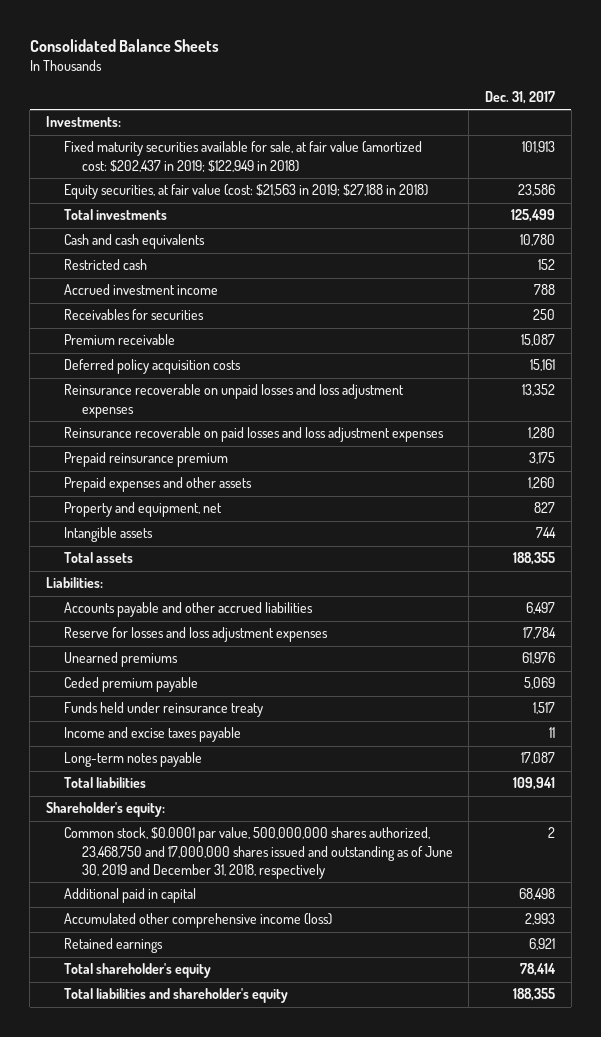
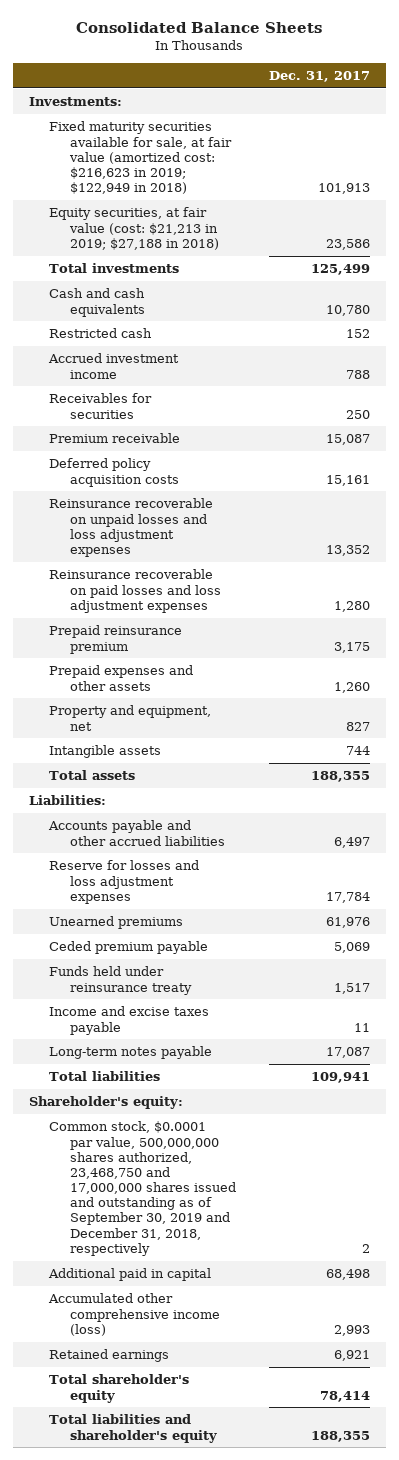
- Fixed maturity securities available for sale, at fair value (amortized cost: $202,437 in 2019; $122,949 in 2018) | 101,913
- Equity securities, at fair value (cost: $21,563 in 2019; $27,188 in 2018) | 23,586
+ Fixed maturity securities available for sale, at fair value (amortized cost: $216,623 in 2019; $122,949 in 2018) | 101,913
+ Equity securities, at fair value (cost: $21,213 in 2019; $27,188 in 2018) | 23,586
- Common stock, $0.0001 par value, 500,000,000 shares authorized, 23,468,750 and 17,000,000 shares issued and outstanding as of June 30, 2019 and December 31, 2018, respectively | 2
+ Common stock, $0.0001 par value, 500,000,000 shares authorized, 23,468,750 and 17,000,000 shares issued and outstanding as of September 30, 2019 and December 31, 2018, respectively | 2

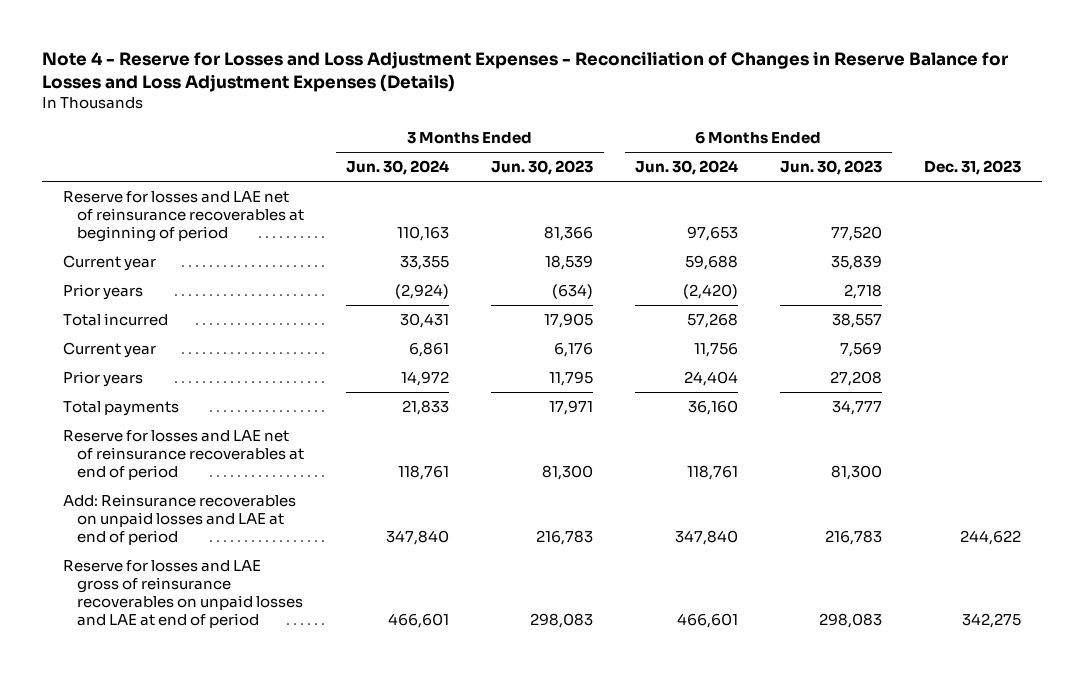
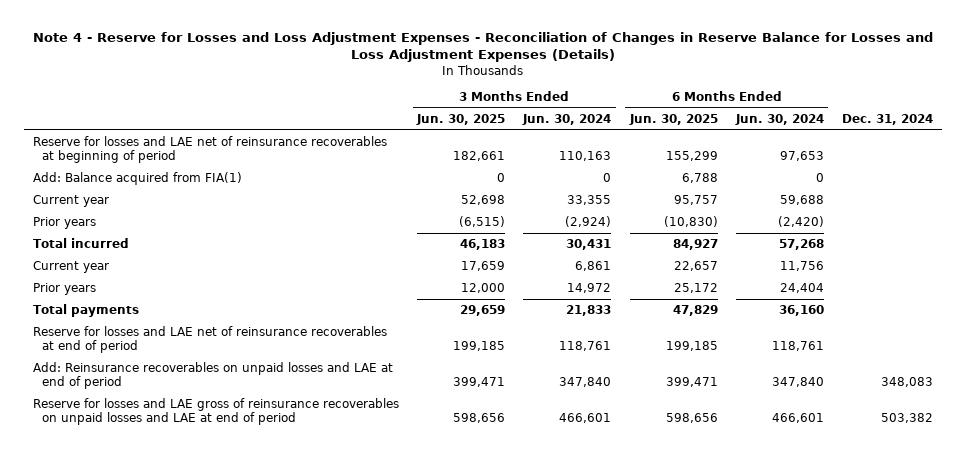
- | 3 Months Ended Jun. 30, 2024 | 3 Months Ended Jun. 30, 2023 | 6 Months Ended Jun. 30, 2024 | 6 Months Ended Jun. 30, 2023 | Dec. 31, 2023
+ | 3 Months Ended Jun. 30, 2025 | 3 Months Ended Jun. 30, 2024 | 6 Months Ended Jun. 30, 2025 | 6 Months Ended Jun. 30, 2024 | Dec. 31, 2024
+ Add: Balance acquired from FIA(1) | 0 | 0 | 6,788 | 0 |

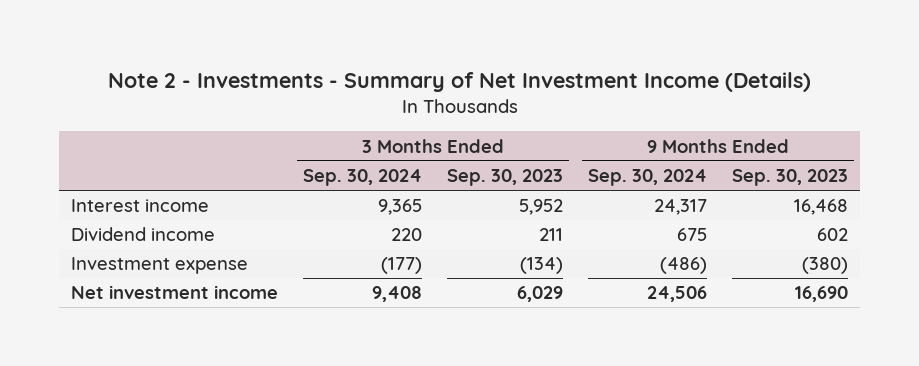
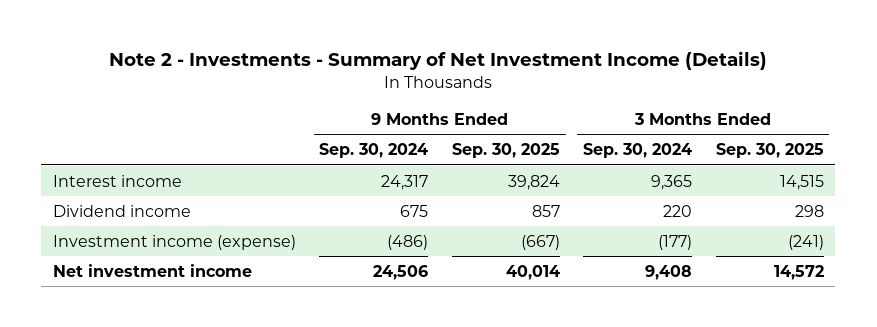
- | 3 Months Ended Sep. 30, 2024 | 3 Months Ended Sep. 30, 2023 | 9 Months Ended Sep. 30, 2024 | 9 Months Ended Sep. 30, 2023
+ | 9 Months Ended Sep. 30, 2024 | 9 Months Ended Sep. 30, 2025 | 3 Months Ended Sep. 30, 2024 | 3 Months Ended Sep. 30, 2025
- Investment expense | (177) | (134) | (486) | (380)
+ Investment income (expense) | (486) | (667) | (177) | (241)

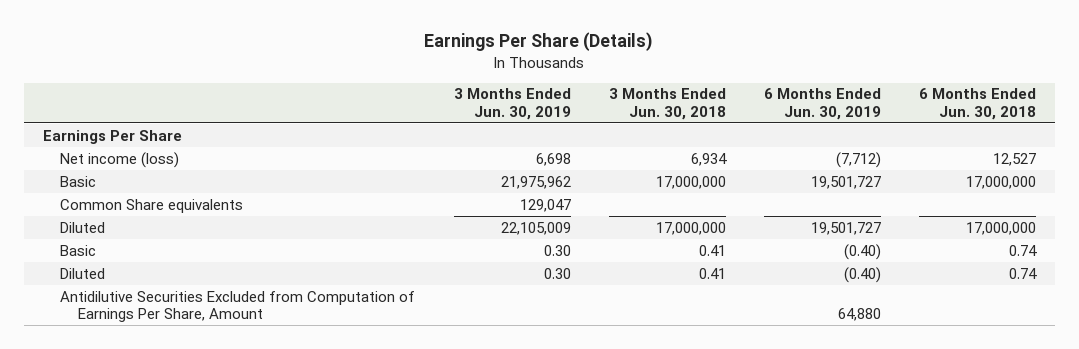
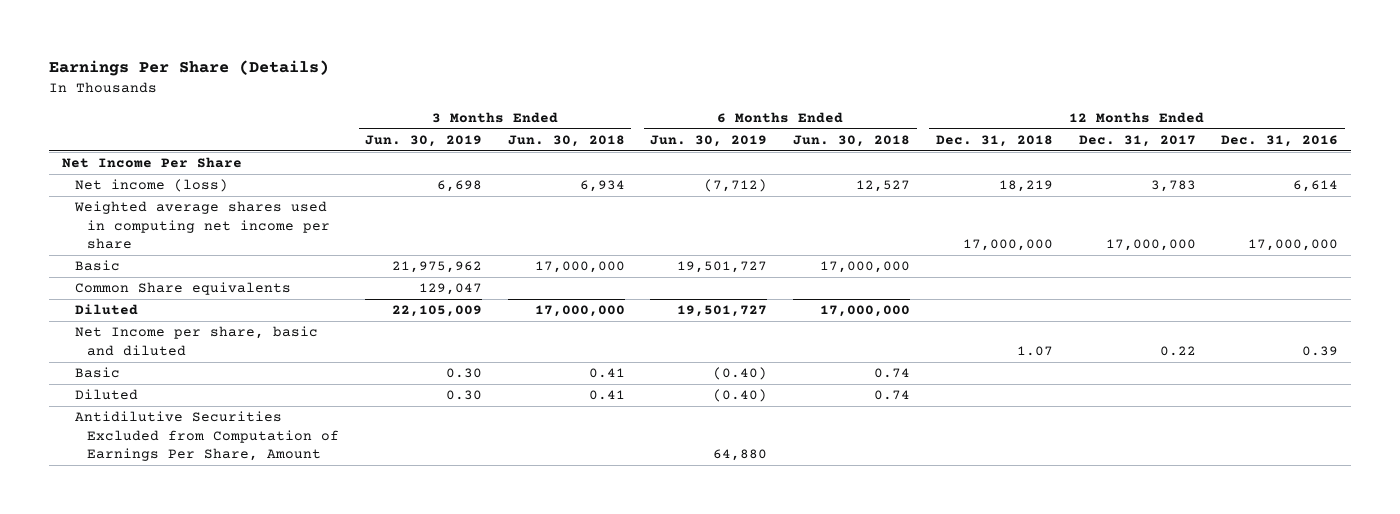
- | 3 Months Ended Jun. 30, 2019 | 3 Months Ended Jun. 30, 2018 | 6 Months Ended Jun. 30, 2019 | 6 Months Ended Jun. 30, 2018
+ | 3 Months Ended Jun. 30, 2019 | 3 Months Ended Jun. 30, 2018 | 6 Months Ended Jun. 30, 2019 | 6 Months Ended Jun. 30, 2018 | 12 Months Ended Dec. 31, 2018 | 12 Months Ended Dec. 31, 2017 | 12 Months Ended Dec. 31, 2016
- Earnings Per Share
+ Net Income Per Share
+ Weighted average shares used in computing net income per share | | | | | 17,000,000 | 17,000,000 | 17,000,000
+ Net Income per share, basic and diluted | | | | | 1.07 | 0.22 | 0.39

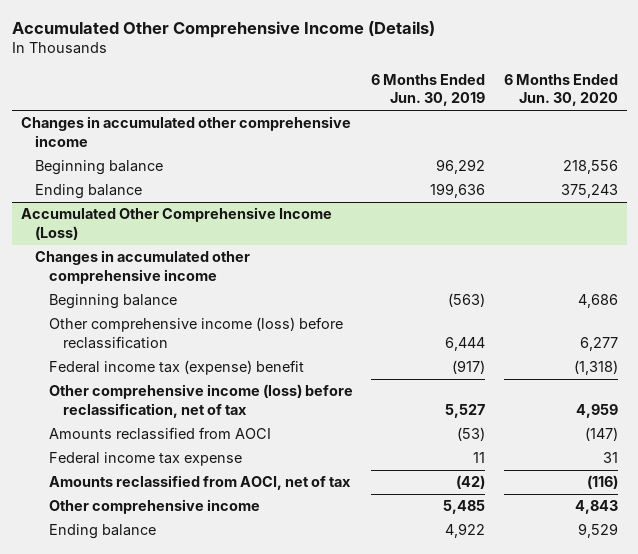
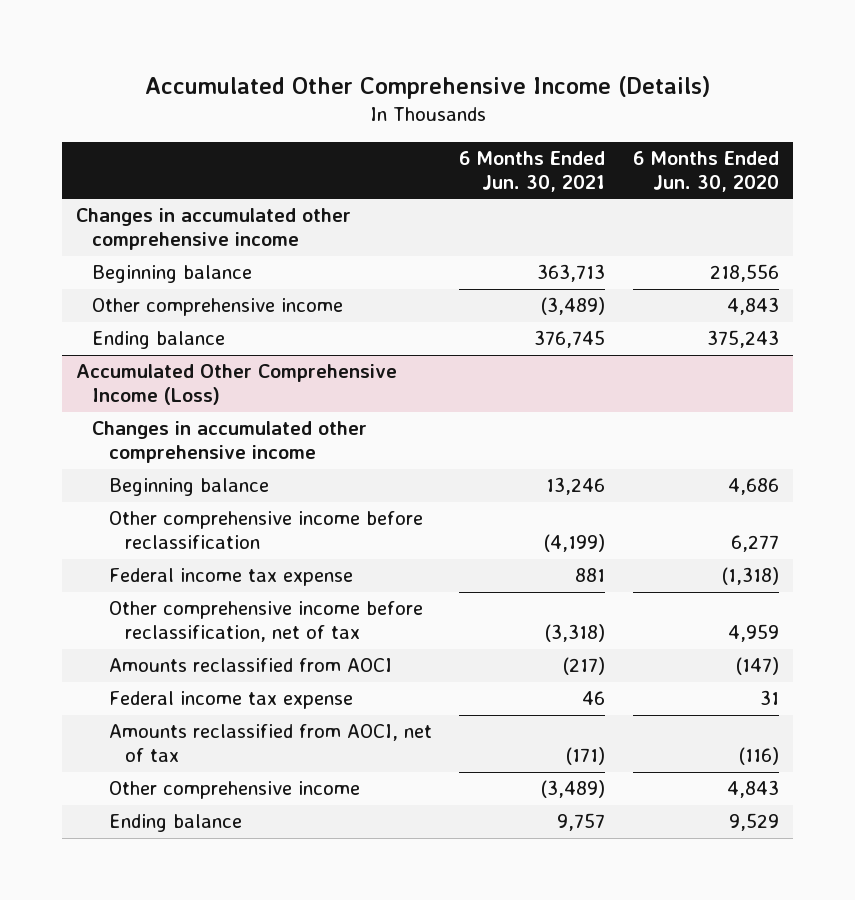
- | 6 Months Ended Jun. 30, 2019 | 6 Months Ended Jun. 30, 2020
+ | 6 Months Ended Jun. 30, 2021 | 6 Months Ended Jun. 30, 2020
+ Other comprehensive income | (3,489) | 4,843
@ Accumulated Other Comprehensive Income (Loss)
- Other comprehensive income (loss) before reclassification | 6,444 | 6,277
- Federal income tax (expense) benefit | (917) | (1,318)
- Other comprehensive income (loss) before reclassification, net of tax | 5,527 | 4,959
+ Other comprehensive income before reclassification | (4,199) | 6,277
+ Federal income tax expense | 881 | (1,318)
+ Other comprehensive income before reclassification, net of tax | (3,318) | 4,959

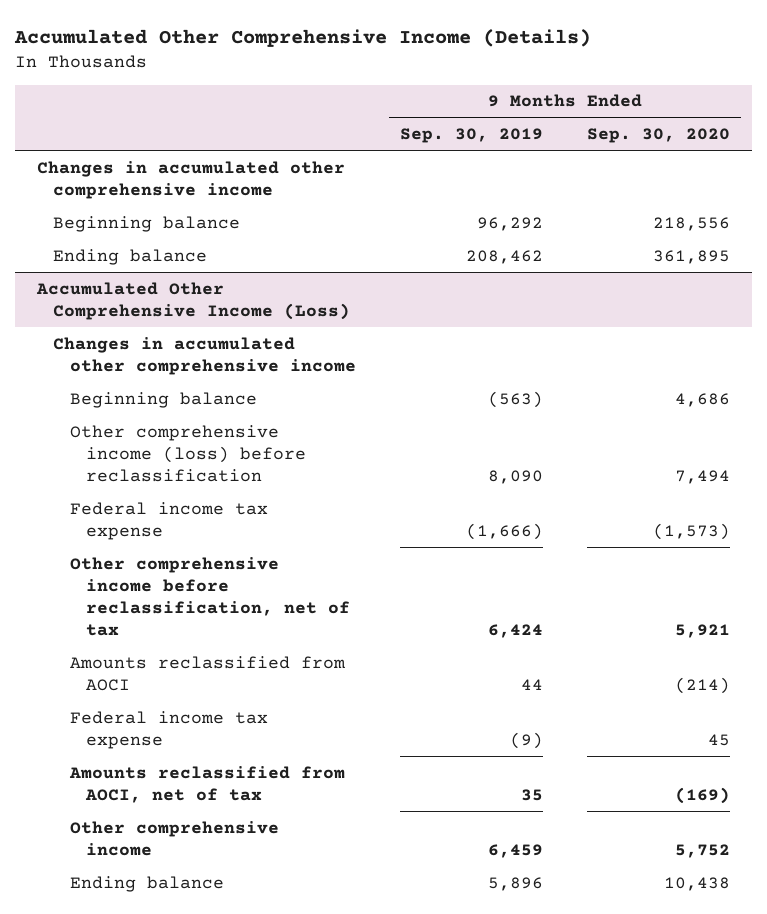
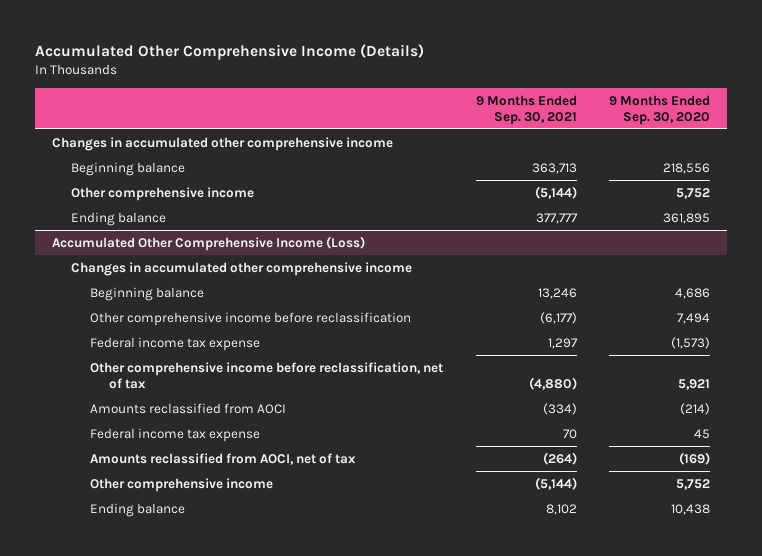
- | 9 Months Ended Sep. 30, 2019 | 9 Months Ended Sep. 30, 2020
+ | 9 Months Ended Sep. 30, 2021 | 9 Months Ended Sep. 30, 2020
+ Other comprehensive income | (5,144) | 5,752
@ Accumulated Other Comprehensive Income (Loss)
- Other comprehensive income (loss) before reclassification | 8,090 | 7,494
+ Other comprehensive income before reclassification | (6,177) | 7,494

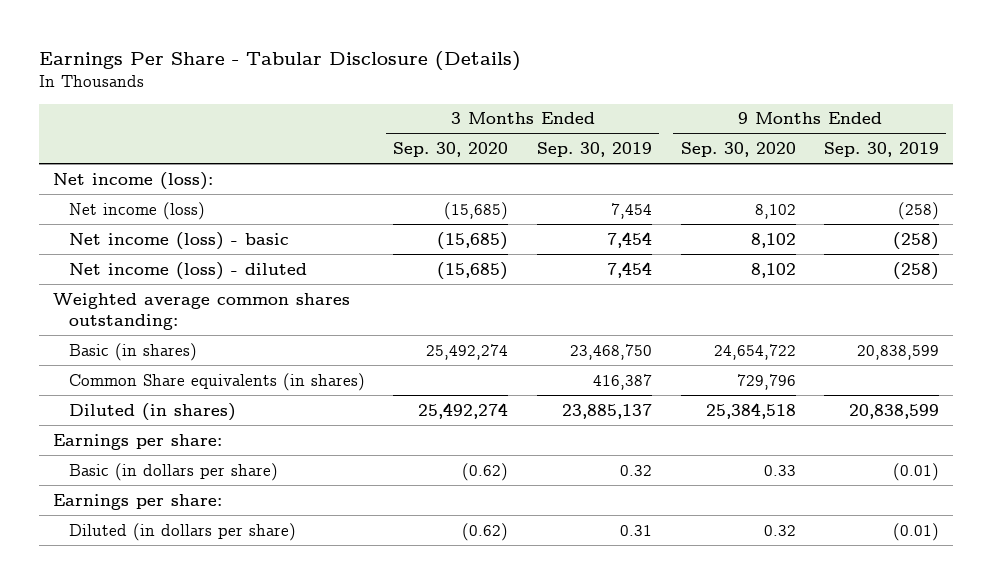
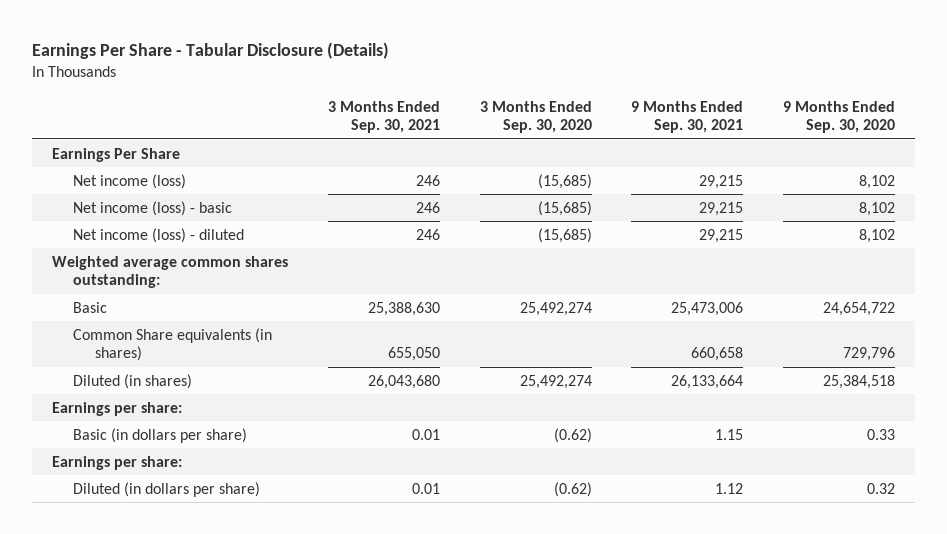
- | 3 Months Ended Sep. 30, 2020 | 3 Months Ended Sep. 30, 2019 | 9 Months Ended Sep. 30, 2020 | 9 Months Ended Sep. 30, 2019
+ | 3 Months Ended Sep. 30, 2021 | 3 Months Ended Sep. 30, 2020 | 9 Months Ended Sep. 30, 2021 | 9 Months Ended Sep. 30, 2020
- Net income (loss):
+ Earnings Per Share
- Basic (in shares) | 25,492,274 | 23,468,750 | 24,654,722 | 20,838,599
+ Basic | 25,388,630 | 25,492,274 | 25,473,006 | 24,654,722

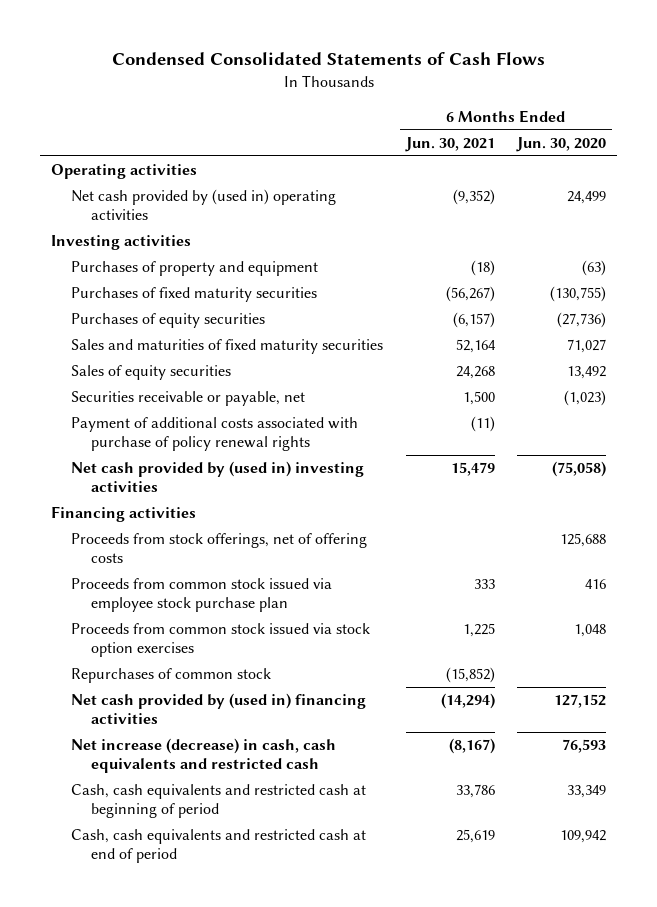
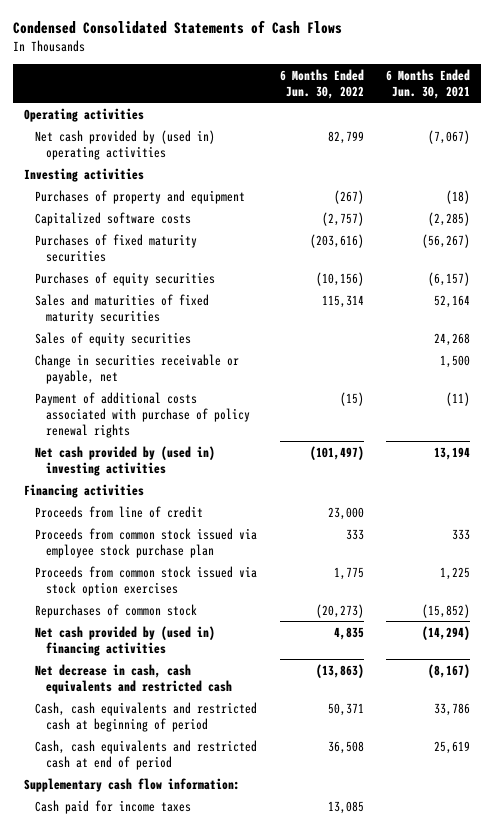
- | 6 Months Ended Jun. 30, 2021 | 6 Months Ended Jun. 30, 2020
+ | 6 Months Ended Jun. 30, 2022 | 6 Months Ended Jun. 30, 2021
- Net cash provided by (used in) operating activities | (9,352) | 24,499
+ Net cash provided by (used in) operating activities | 82,799 | (7,067)
+ Capitalized software costs | (2,757) | (2,285)
- Securities receivable or payable, net | 1,500 | (1,023)
+ Change in securities receivable or payable, net | | 1,500
- Net cash provided by (used in) investing activities | 15,479 | (75,058)
+ Net cash provided by (used in) investing activities | (101,497) | 13,194
- Proceeds from stock offerings, net of offering costs | | 125,688
+ Proceeds from line of credit | 23,000 |
- Net increase (decrease) in cash, cash equivalents and restricted cash | (8,167) | 76,593
+ Net decrease in cash, cash equivalents and restricted cash | (13,863) | (8,167)
+ Supplementary cash flow information:
+ Cash paid for income taxes | 13,085 |

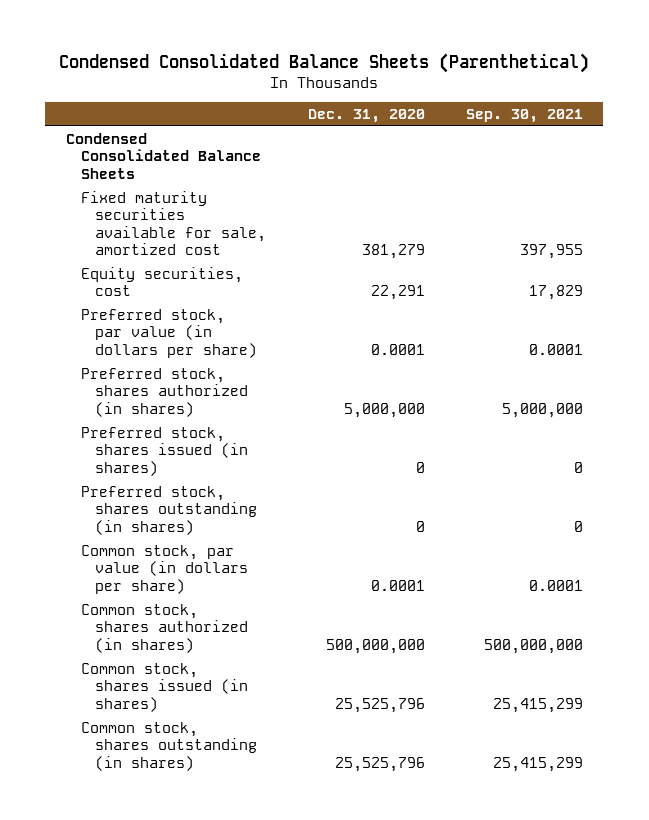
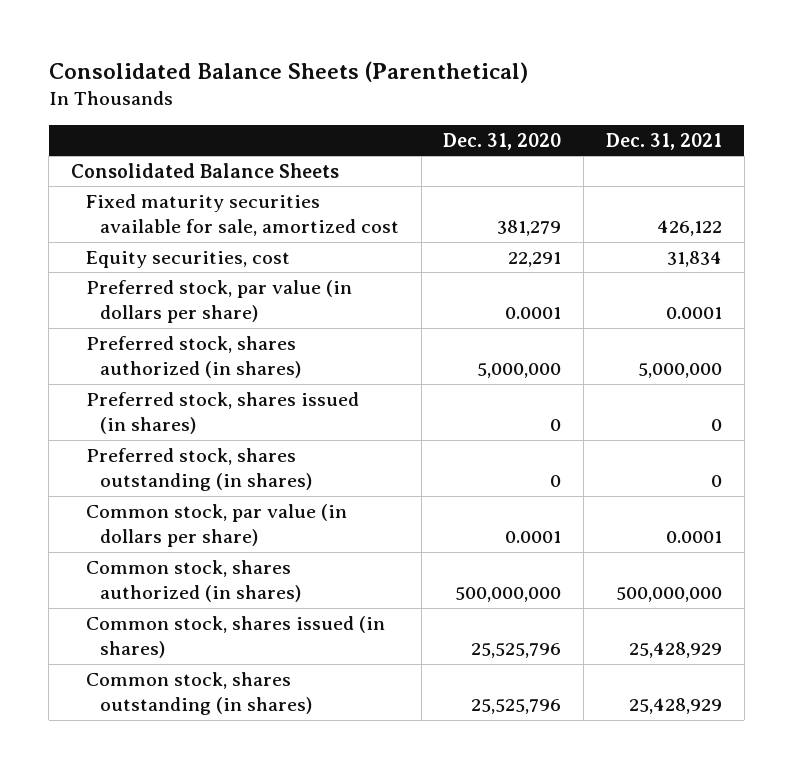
- Condensed Consolidated Balance Sheets (Parenthetical)
+ Consolidated Balance Sheets (Parenthetical)
- | Dec. 31, 2020 | Sep. 30, 2021
+ | Dec. 31, 2020 | Dec. 31, 2021
- Condensed Consolidated Balance Sheets
+ Consolidated Balance Sheets

